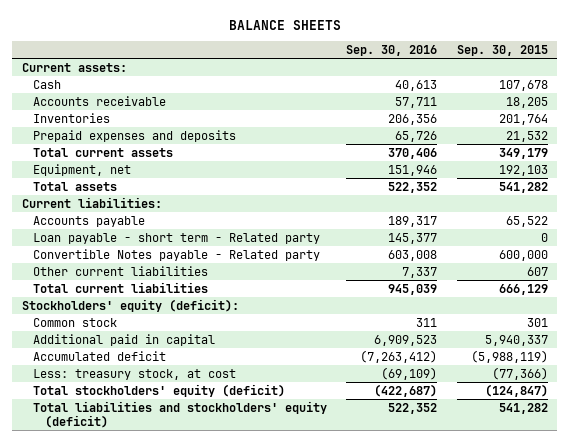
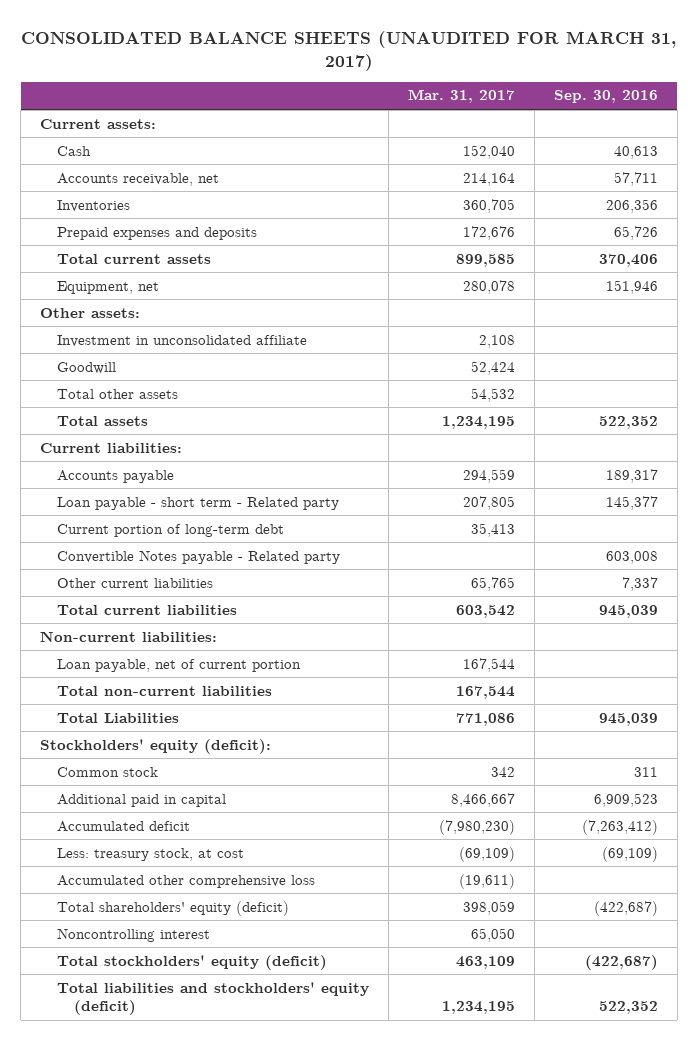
- BALANCE SHEETS
+ CONSOLIDATED BALANCE SHEETS (UNAUDITED FOR MARCH 31, 2017)
- | Sep. 30, 2016 | Sep. 30, 2015
+ | Mar. 31, 2017 | Sep. 30, 2016
- Accounts receivable | 57,711 | 18,205
+ Accounts receivable, net | 214,164 | 57,711
+ Other assets:
+ Investment in unconsolidated affiliate | 2,108 |
+ Goodwill | 52,424 |
+ Total other assets | 54,532 |
+ Current portion of long-term debt | 35,413 |
+ Non-current liabilities:
+ Loan payable, net of current portion | 167,544 |
+ Total non-current liabilities | 167,544 |
+ Total Liabilities | 771,086 | 945,039
+ Accumulated other comprehensive loss | (19,611) |
+ Total shareholders' equity (deficit) | 398,059 | (422,687)
+ Noncontrolling interest | 65,050 |

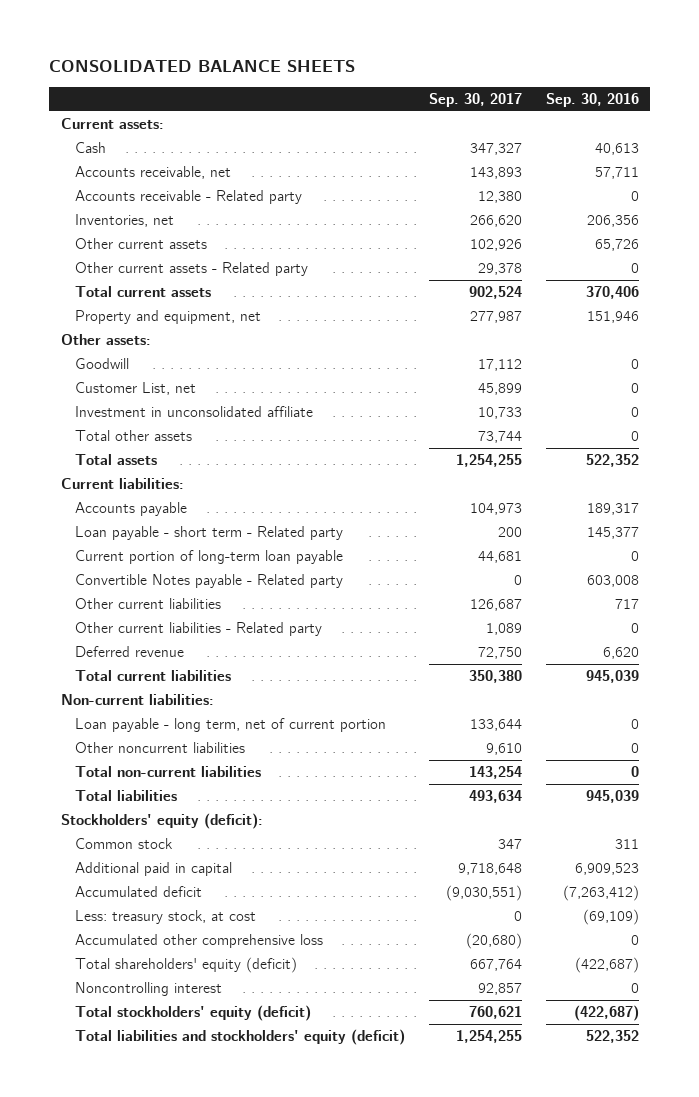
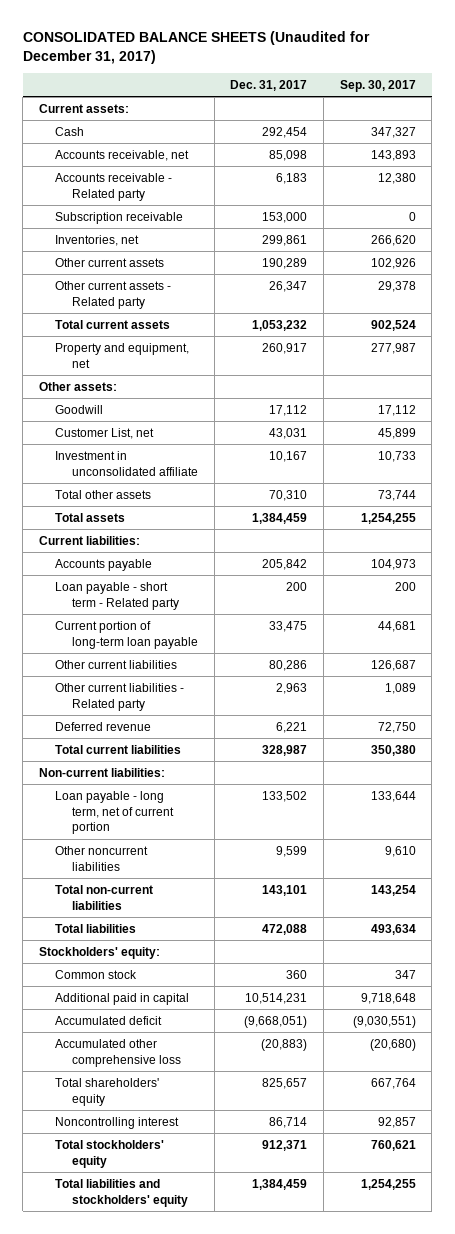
- CONSOLIDATED BALANCE SHEETS
+ CONSOLIDATED BALANCE SHEETS (Unaudited for December 31, 2017)
- | Sep. 30, 2017 | Sep. 30, 2016
+ | Dec. 31, 2017 | Sep. 30, 2017
+ Subscription receivable | 153,000 | 0
- Convertible Notes payable - Related party | 0 | 603,008
- Stockholders' equity (deficit):
+ Stockholders' equity:
- Less: treasury stock, at cost | 0 | (69,109)
- Total shareholders' equity (deficit) | 667,764 | (422,687)
+ Total shareholders' equity | 825,657 | 667,764
- Total stockholders' equity (deficit) | 760,621 | (422,687)
- Total liabilities and stockholders' equity (deficit) | 1,254,255 | 522,352
+ Total stockholders' equity | 912,371 | 760,621
+ Total liabilities and stockholders' equity | 1,384,459 | 1,254,255

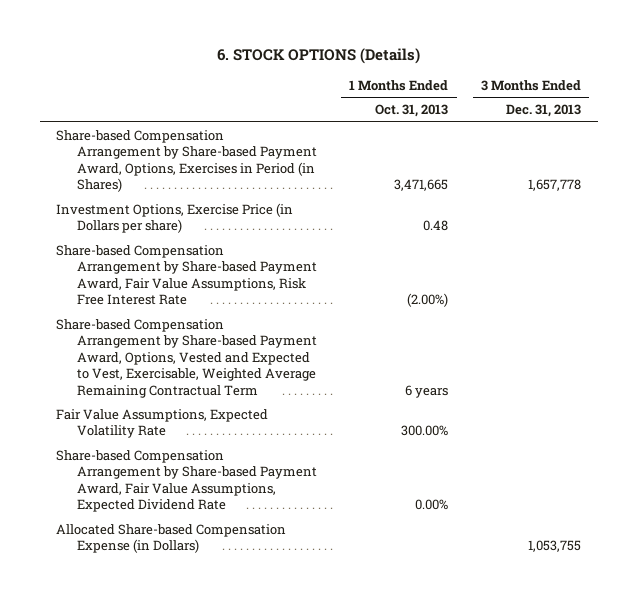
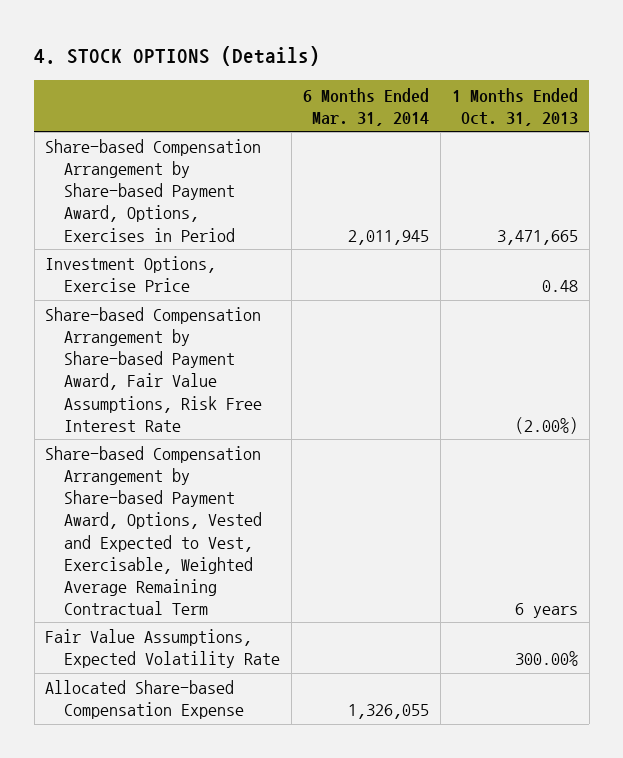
- 6. STOCK OPTIONS (Details)
+ 4. STOCK OPTIONS (Details)
- | 1 Months Ended Oct. 31, 2013 | 3 Months Ended Dec. 31, 2013
+ | 6 Months Ended Mar. 31, 2014 | 1 Months Ended Oct. 31, 2013
- Share-based Compensation Arrangement by Share-based Payment Award, Options, Exercises in Period (in Shares) | 3,471,665 | 1,657,778
- Investment Options, Exercise Price (in Dollars per share) | 0.48 |
+ Share-based Compensation Arrangement by Share-based Payment Award, Options, Exercises in Period | 2,011,945 | 3,471,665
+ Investment Options, Exercise Price | | 0.48
- Share-based Compensation Arrangement by Share-based Payment Award, Fair Value Assumptions, Expected Dividend Rate | 0.00% |
- Allocated Share-based Compensation Expense (in Dollars) | | 1,053,755
+ Allocated Share-based Compensation Expense | 1,326,055 |

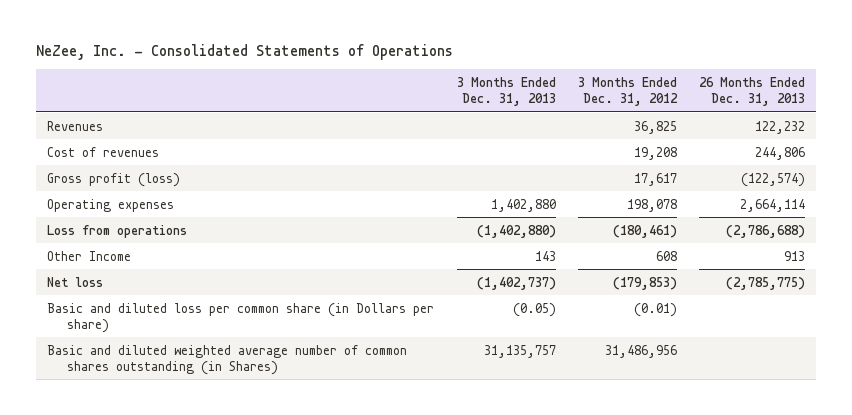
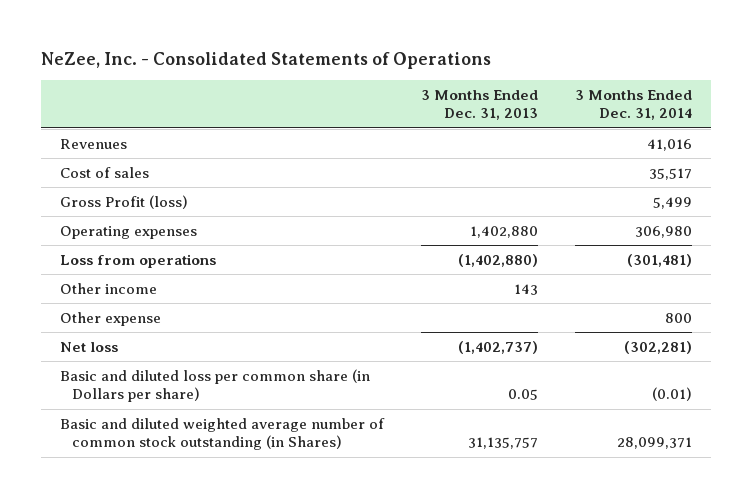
- | 3 Months Ended Dec. 31, 2013 | 3 Months Ended Dec. 31, 2012 | 26 Months Ended Dec. 31, 2013
+ | 3 Months Ended Dec. 31, 2013 | 3 Months Ended Dec. 31, 2014
- Cost of revenues | | 19,208 | 244,806
- Gross profit (loss) | | 17,617 | (122,574)
+ Cost of sales | | 35,517
+ Gross Profit (loss) | | 5,499
- Other Income | 143 | 608 | 913
+ Other income | 143 |
+ Other expense | | 800
- Basic and diluted loss per common share (in Dollars per share) | (0.05) | (0.01) |
- Basic and diluted weighted average number of common shares outstanding (in Shares) | 31,135,757 | 31,486,956 |
+ Basic and diluted loss per common share (in Dollars per share) | 0.05 | (0.01)
+ Basic and diluted weighted average number of common stock outstanding (in Shares) | 31,135,757 | 28,099,371

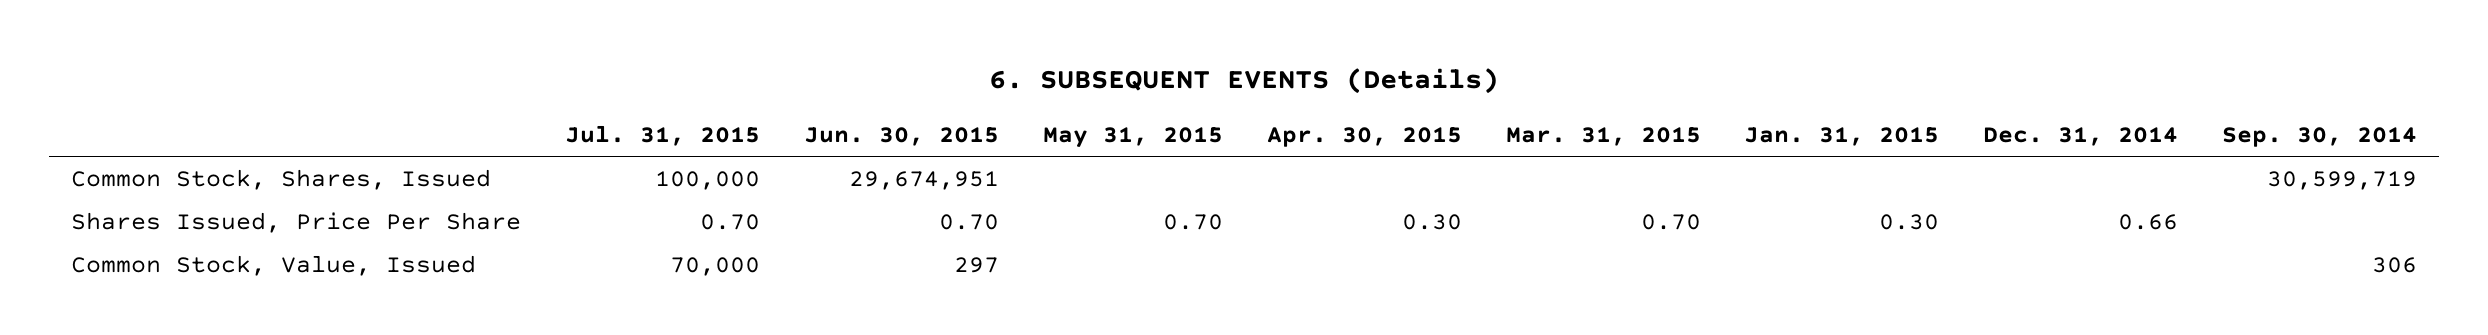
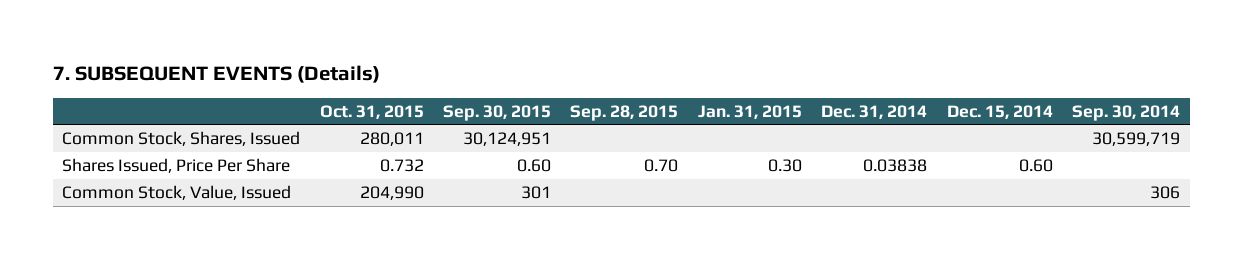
- 6. SUBSEQUENT EVENTS (Details)
+ 7. SUBSEQUENT EVENTS (Details)
- | Jul. 31, 2015 | Jun. 30, 2015 | May 31, 2015 | Apr. 30, 2015 | Mar. 31, 2015 | Jan. 31, 2015 | Dec. 31, 2014 | Sep. 30, 2014
+ | Oct. 31, 2015 | Sep. 30, 2015 | Sep. 28, 2015 | Jan. 31, 2015 | Dec. 31, 2014 | Dec. 15, 2014 | Sep. 30, 2014
- Shares Issued, Price Per Share | 0.70 | 0.70 | 0.70 | 0.30 | 0.70 | 0.30 | 0.66 |
+ Shares Issued, Price Per Share | 0.732 | 0.60 | 0.70 | 0.30 | 0.03838 | 0.60 |

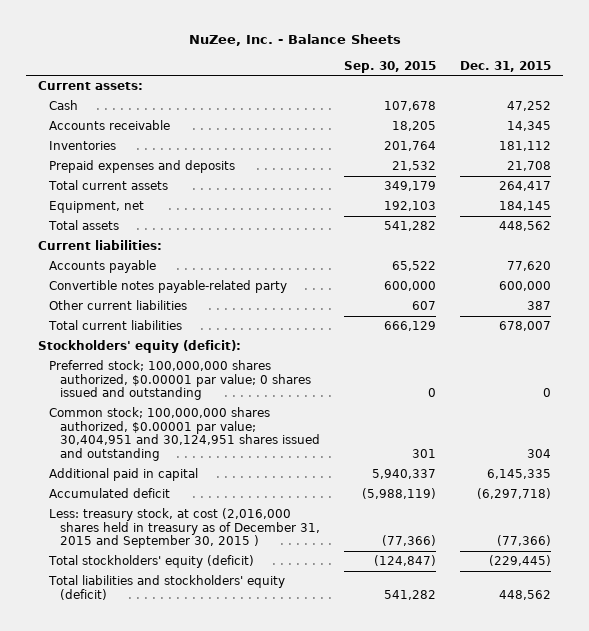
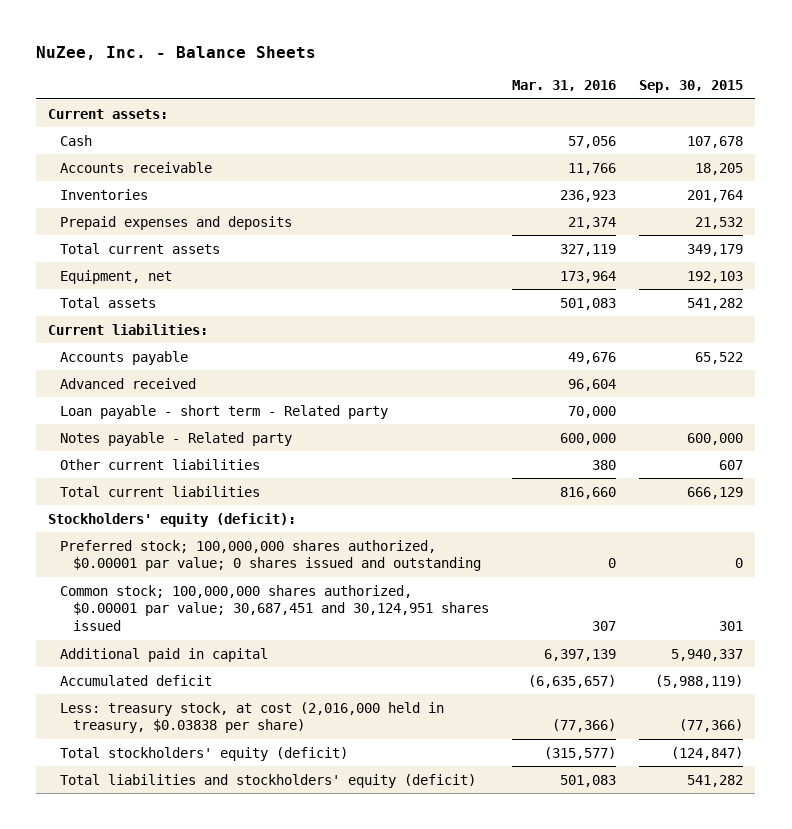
- | Sep. 30, 2015 | Dec. 31, 2015
+ | Mar. 31, 2016 | Sep. 30, 2015
- Convertible notes payable-related party | 600,000 | 600,000
+ Advanced received | 96,604 |
+ Loan payable - short term - Related party | 70,000 |
+ Notes payable - Related party | 600,000 | 600,000
- Common stock; 100,000,000 shares authorized, $0.00001 par value; 30,404,951 and 30,124,951 shares issued and outstanding | 301 | 304
+ Common stock; 100,000,000 shares authorized, $0.00001 par value; 30,687,451 and 30,124,951 shares issued | 307 | 301
- Less: treasury stock, at cost (2,016,000 shares held in treasury as of December 31, 2015 and September 30, 2015 ) | (77,366) | (77,366)
+ Less: treasury stock, at cost (2,016,000 held in treasury, $0.03838 per share) | (77,366) | (77,366)

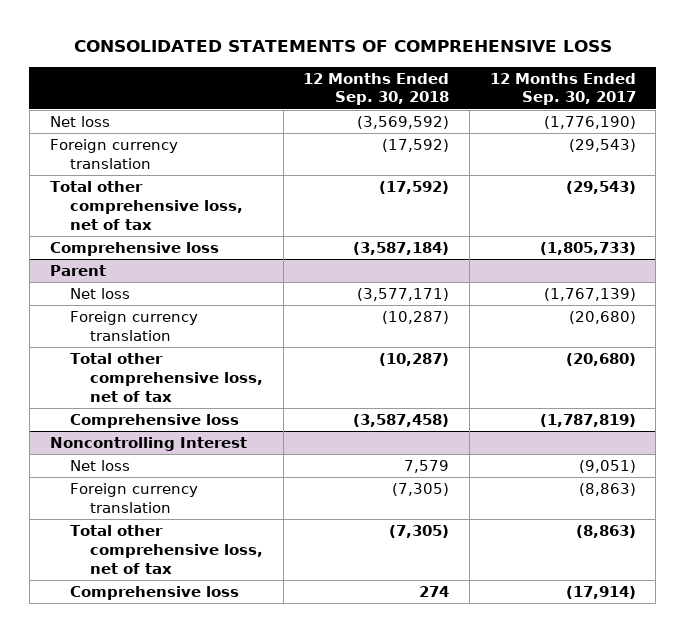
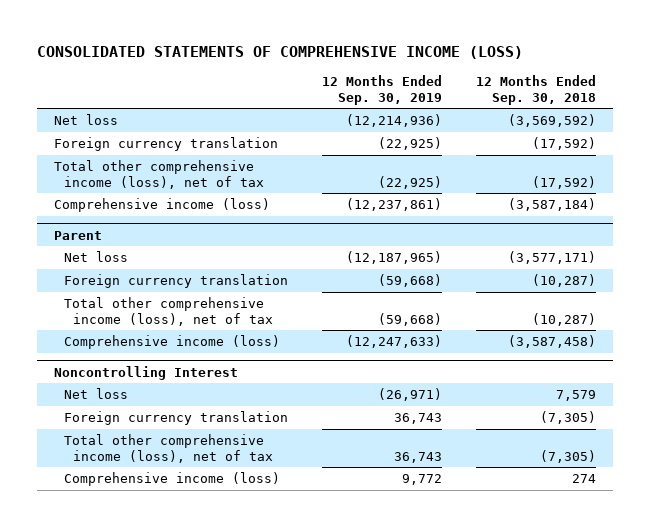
- CONSOLIDATED STATEMENTS OF COMPREHENSIVE LOSS
+ CONSOLIDATED STATEMENTS OF COMPREHENSIVE INCOME (LOSS)
- | 12 Months Ended Sep. 30, 2018 | 12 Months Ended Sep. 30, 2017
+ | 12 Months Ended Sep. 30, 2019 | 12 Months Ended Sep. 30, 2018
- Total other comprehensive loss, net of tax | (17,592) | (29,543)
- Comprehensive loss | (3,587,184) | (1,805,733)
+ Total other comprehensive income (loss), net of tax | (22,925) | (17,592)
+ Comprehensive income (loss) | (12,237,861) | (3,587,184)
@ Parent
- Total other comprehensive loss, net of tax | (10,287) | (20,680)
- Comprehensive loss | (3,587,458) | (1,787,819)
+ Total other comprehensive income (loss), net of tax | (59,668) | (10,287)
+ Comprehensive income (loss) | (12,247,633) | (3,587,458)
@ Noncontrolling Interest
- Total other comprehensive loss, net of tax | (7,305) | (8,863)
- Comprehensive loss | 274 | (17,914)
+ Total other comprehensive income (loss), net of tax | 36,743 | (7,305)
+ Comprehensive income (loss) | 9,772 | 274

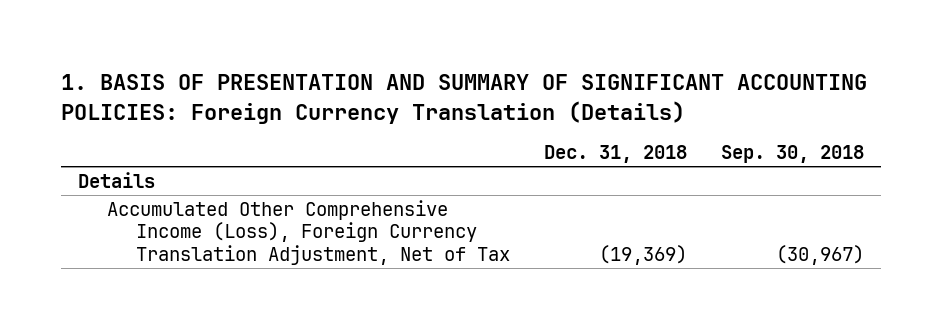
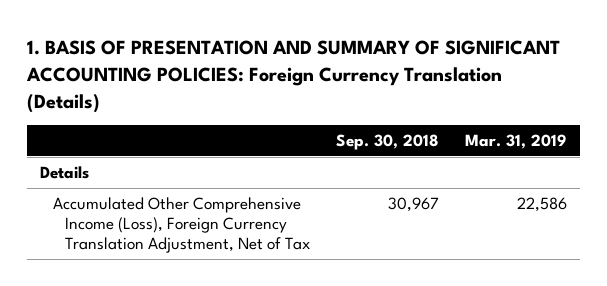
- | Dec. 31, 2018 | Sep. 30, 2018
+ | Sep. 30, 2018 | Mar. 31, 2019
- Accumulated Other Comprehensive Income (Loss), Foreign Currency Translation Adjustment, Net of Tax | (19,369) | (30,967)
+ Accumulated Other Comprehensive Income (Loss), Foreign Currency Translation Adjustment, Net of Tax | 30,967 | 22,586

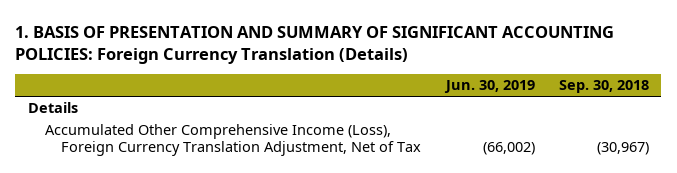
- | Sep. 30, 2018 | Mar. 31, 2019
+ | Jun. 30, 2019 | Sep. 30, 2018
- Accumulated Other Comprehensive Income (Loss), Foreign Currency Translation Adjustment, Net of Tax | 30,967 | 22,586
+ Accumulated Other Comprehensive Income (Loss), Foreign Currency Translation Adjustment, Net of Tax | (66,002) | (30,967)

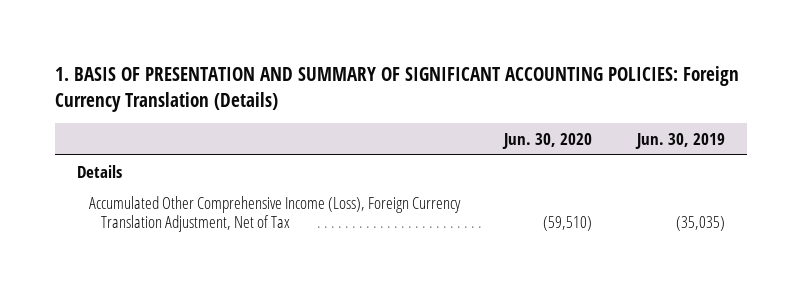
- | Jun. 30, 2019 | Sep. 30, 2018
+ | Jun. 30, 2020 | Jun. 30, 2019
- Accumulated Other Comprehensive Income (Loss), Foreign Currency Translation Adjustment, Net of Tax | (66,002) | (30,967)
+ Accumulated Other Comprehensive Income (Loss), Foreign Currency Translation Adjustment, Net of Tax | (59,510) | (35,035)

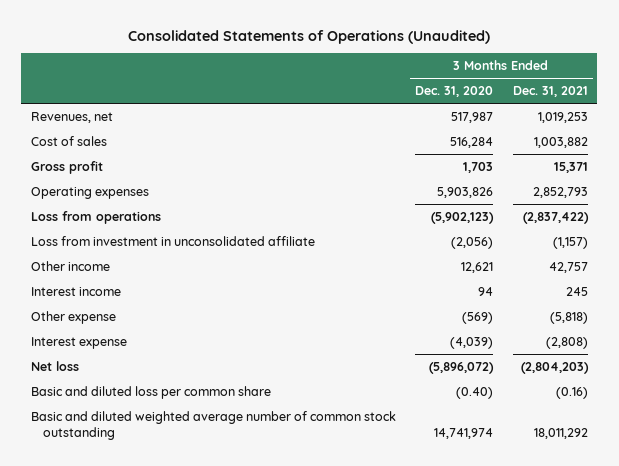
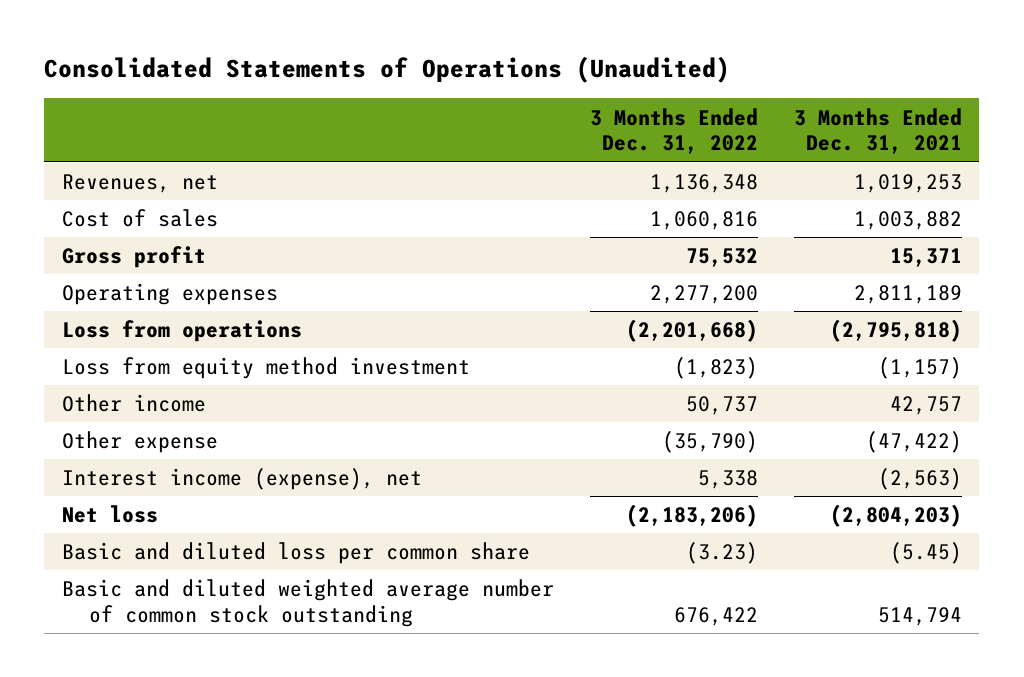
- | 3 Months Ended Dec. 31, 2020 | 3 Months Ended Dec. 31, 2021
+ | 3 Months Ended Dec. 31, 2022 | 3 Months Ended Dec. 31, 2021
- Operating expenses | 5,903,826 | 2,852,793
- Loss from operations | (5,902,123) | (2,837,422)
- Loss from investment in unconsolidated affiliate | (2,056) | (1,157)
+ Operating expenses | 2,277,200 | 2,811,189
+ Loss from operations | (2,201,668) | (2,795,818)
+ Loss from equity method investment | (1,823) | (1,157)
- Interest income | 94 | 245
- Other expense | (569) | (5,818)
- Interest expense | (4,039) | (2,808)
+ Other expense | (35,790) | (47,422)
+ Interest income (expense), net | 5,338 | (2,563)
- Basic and diluted loss per common share | (0.40) | (0.16)
- Basic and diluted weighted average number of common stock outstanding | 14,741,974 | 18,011,292
+ Basic and diluted loss per common share | (3.23) | (5.45)
+ Basic and diluted weighted average number of common stock outstanding | 676,422 | 514,794

